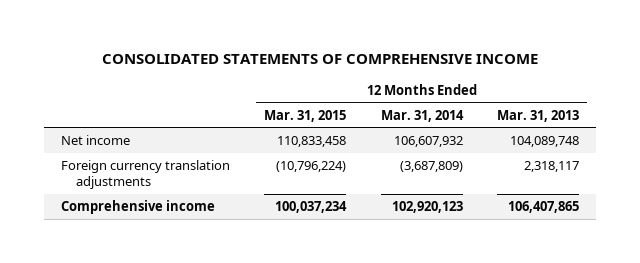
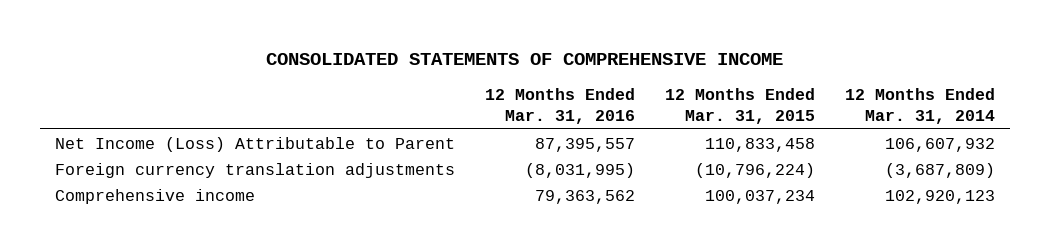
- | 12 Months Ended Mar. 31, 2015 | 12 Months Ended Mar. 31, 2014 | 12 Months Ended Mar. 31, 2013
+ | 12 Months Ended Mar. 31, 2016 | 12 Months Ended Mar. 31, 2015 | 12 Months Ended Mar. 31, 2014
- Net income | 110,833,458 | 106,607,932 | 104,089,748
+ Net Income (Loss) Attributable to Parent | 87,395,557 | 110,833,458 | 106,607,932

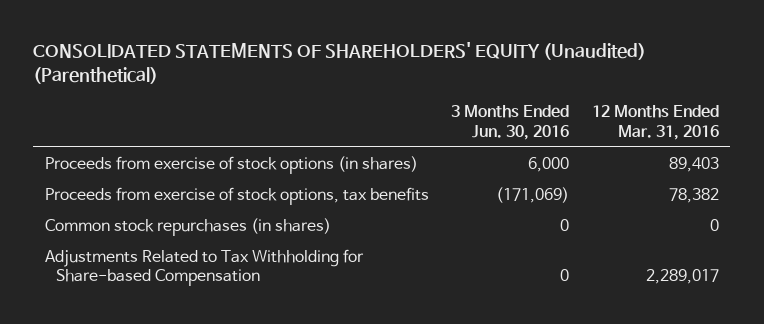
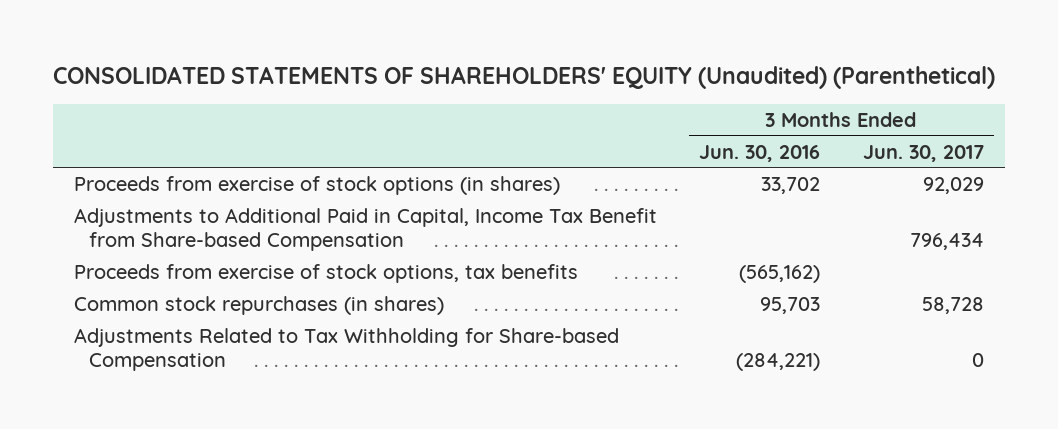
- | 3 Months Ended Jun. 30, 2016 | 12 Months Ended Mar. 31, 2016
+ | 3 Months Ended Jun. 30, 2016 | 3 Months Ended Jun. 30, 2017
- Proceeds from exercise of stock options (in shares) | 6,000 | 89,403
- Proceeds from exercise of stock options, tax benefits | (171,069) | 78,382
- Common stock repurchases (in shares) | 0 | 0
- Adjustments Related to Tax Withholding for Share-based Compensation | 0 | 2,289,017
+ Proceeds from exercise of stock options (in shares) | 33,702 | 92,029
+ Adjustments to Additional Paid in Capital, Income Tax Benefit from Share-based Compensation | | 796,434
+ Proceeds from exercise of stock options, tax benefits | (565,162) |
+ Common stock repurchases (in shares) | 95,703 | 58,728
+ Adjustments Related to Tax Withholding for Share-based Compensation | (284,221) | 0

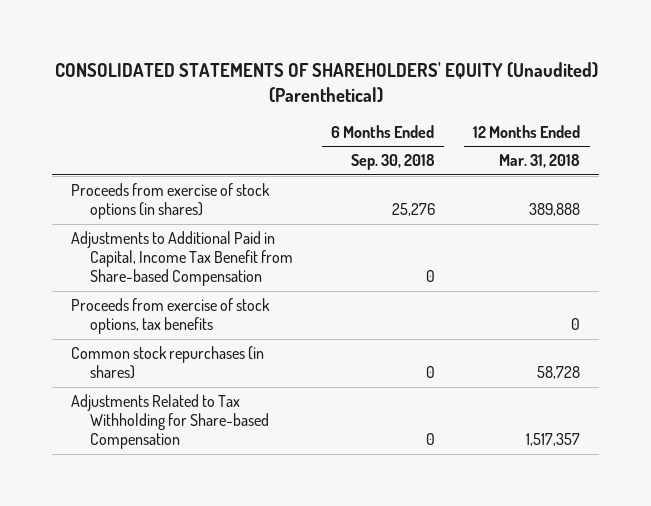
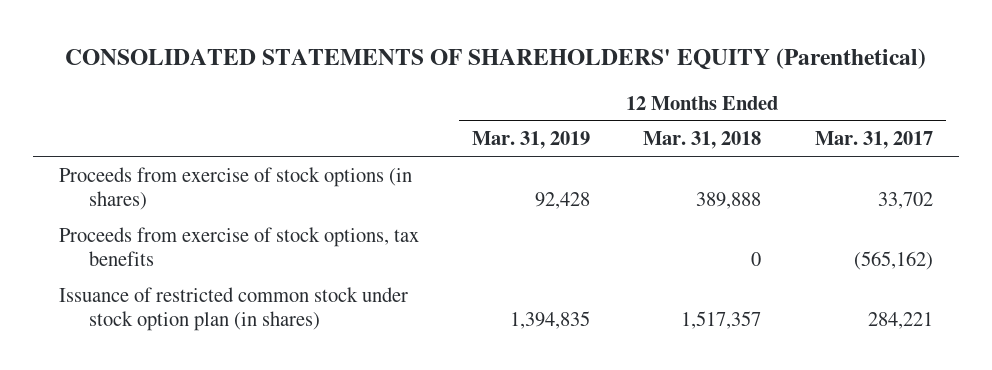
- CONSOLIDATED STATEMENTS OF SHAREHOLDERS' EQUITY (Unaudited) (Parenthetical)
+ CONSOLIDATED STATEMENTS OF SHAREHOLDERS' EQUITY (Parenthetical)
- | 6 Months Ended Sep. 30, 2018 | 12 Months Ended Mar. 31, 2018
+ | 12 Months Ended Mar. 31, 2019 | 12 Months Ended Mar. 31, 2018 | 12 Months Ended Mar. 31, 2017
- Adjustments to Additional Paid in Capital, Income Tax Benefit from Share-based Compensation | 0 |
- Common stock repurchases (in shares) | 0 | 58,728
- Adjustments Related to Tax Withholding for Share-based Compensation | 0 | 1,517,357
+ Issuance of restricted common stock under stock option plan (in shares) | 1,394,835 | 1,517,357 | 284,221

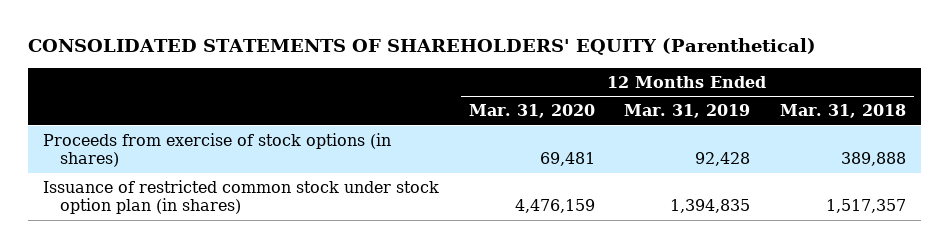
- | 12 Months Ended Mar. 31, 2019 | 12 Months Ended Mar. 31, 2018 | 12 Months Ended Mar. 31, 2017
+ | 12 Months Ended Mar. 31, 2020 | 12 Months Ended Mar. 31, 2019 | 12 Months Ended Mar. 31, 2018
- Proceeds from exercise of stock options, tax benefits | | 0 | (565,162)

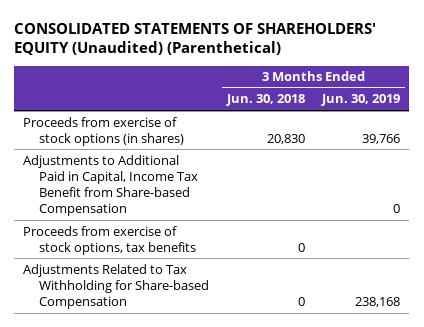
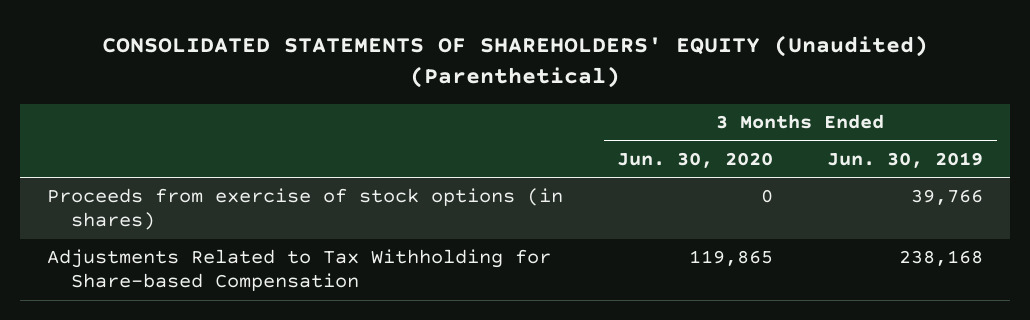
- | 3 Months Ended Jun. 30, 2018 | 3 Months Ended Jun. 30, 2019
+ | 3 Months Ended Jun. 30, 2020 | 3 Months Ended Jun. 30, 2019
- Adjustments to Additional Paid in Capital, Income Tax Benefit from Share-based Compensation | | 0
- Proceeds from exercise of stock options, tax benefits | 0 |

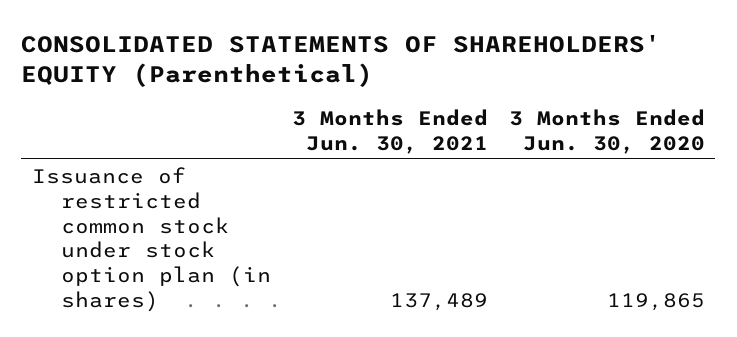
- CONSOLIDATED STATEMENTS OF SHAREHOLDERS' EQUITY (Unaudited) (Parenthetical)
+ CONSOLIDATED STATEMENTS OF SHAREHOLDERS' EQUITY (Parenthetical)
- | 3 Months Ended Jun. 30, 2020 | 3 Months Ended Jun. 30, 2019
+ | 3 Months Ended Jun. 30, 2021 | 3 Months Ended Jun. 30, 2020
- Proceeds from exercise of stock options (in shares) | 0 | 39,766
- Adjustments Related to Tax Withholding for Share-based Compensation | 119,865 | 238,168
+ Issuance of restricted common stock under stock option plan (in shares) | 137,489 | 119,865

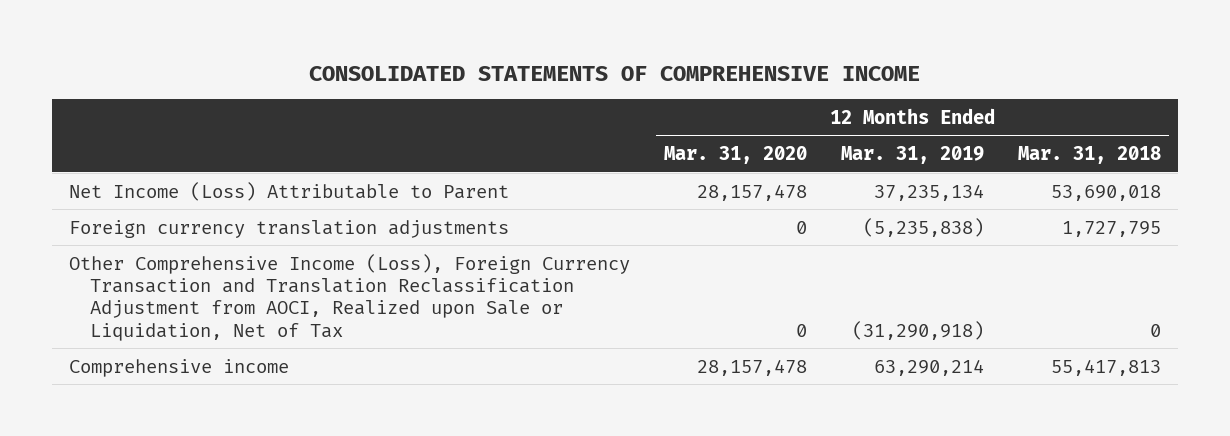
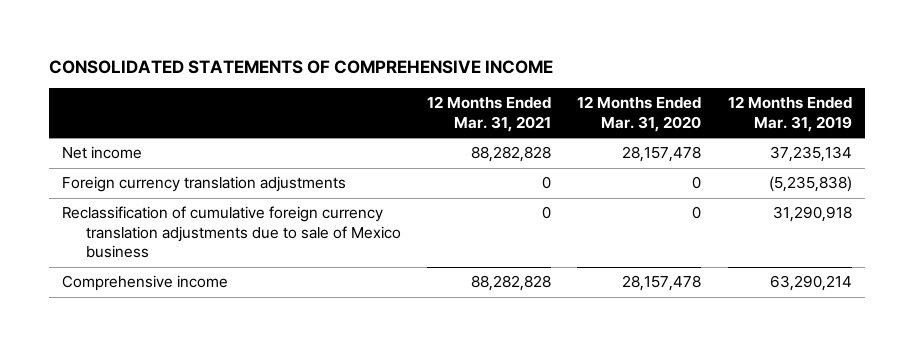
- | 12 Months Ended Mar. 31, 2020 | 12 Months Ended Mar. 31, 2019 | 12 Months Ended Mar. 31, 2018
+ | 12 Months Ended Mar. 31, 2021 | 12 Months Ended Mar. 31, 2020 | 12 Months Ended Mar. 31, 2019
- Net Income (Loss) Attributable to Parent | 28,157,478 | 37,235,134 | 53,690,018
+ Net income | 88,282,828 | 28,157,478 | 37,235,134
- Other Comprehensive Income (Loss), Foreign Currency Transaction and Translation Reclassification Adjustment from AOCI, Realized upon Sale or Liquidation, Net of Tax | 0 | (31,290,918) | 0
+ Reclassification of cumulative foreign currency translation adjustments due to sale of Mexico business | 0 | 0 | 31,290,918

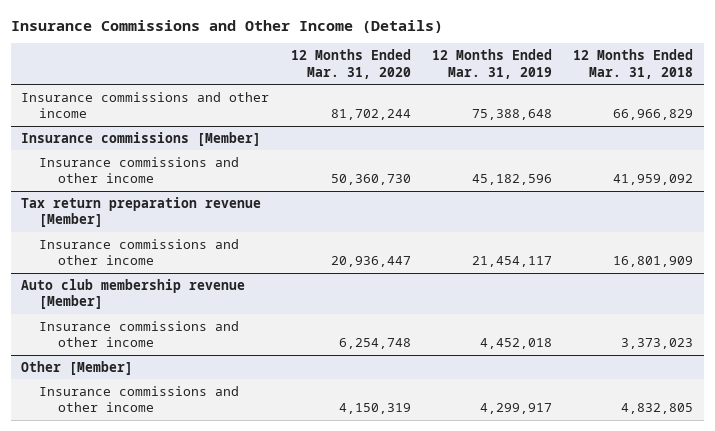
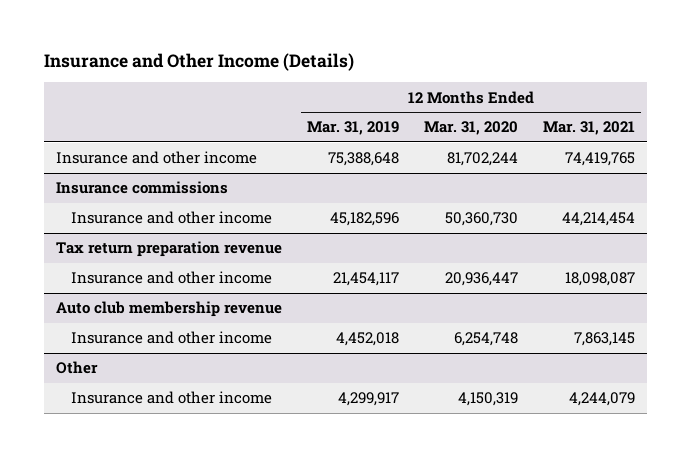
- Insurance Commissions and Other Income (Details)
+ Insurance and Other Income (Details)
- | 12 Months Ended Mar. 31, 2020 | 12 Months Ended Mar. 31, 2019 | 12 Months Ended Mar. 31, 2018
+ | 12 Months Ended Mar. 31, 2019 | 12 Months Ended Mar. 31, 2020 | 12 Months Ended Mar. 31, 2021
- Insurance commissions and other income | 81,702,244 | 75,388,648 | 66,966,829
- Insurance commissions [Member]
- Insurance commissions and other income | 50,360,730 | 45,182,596 | 41,959,092
- Tax return preparation revenue [Member]
- Insurance commissions and other income | 20,936,447 | 21,454,117 | 16,801,909
- Auto club membership revenue [Member]
- Insurance commissions and other income | 6,254,748 | 4,452,018 | 3,373,023
- Other [Member]
- Insurance commissions and other income | 4,150,319 | 4,299,917 | 4,832,805
+ Insurance and other income | 75,388,648 | 81,702,244 | 74,419,765
+ Insurance commissions
+ Insurance and other income | 45,182,596 | 50,360,730 | 44,214,454
+ Tax return preparation revenue
+ Insurance and other income | 21,454,117 | 20,936,447 | 18,098,087
+ Auto club membership revenue
+ Insurance and other income | 4,452,018 | 6,254,748 | 7,863,145
+ Other
+ Insurance and other income | 4,299,917 | 4,150,319 | 4,244,079

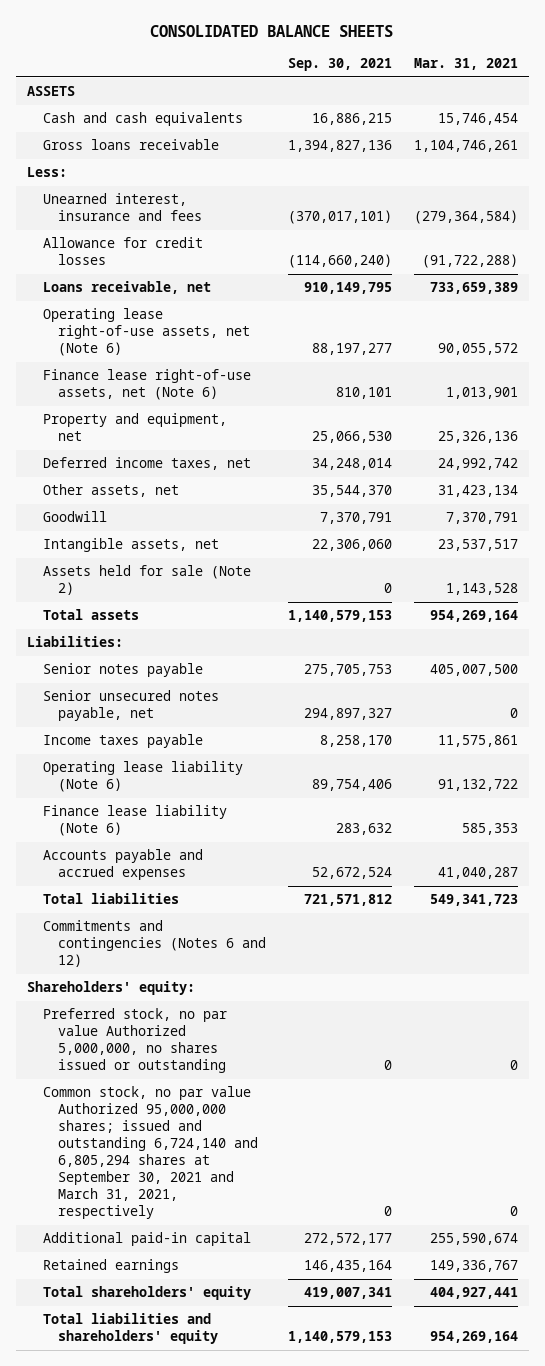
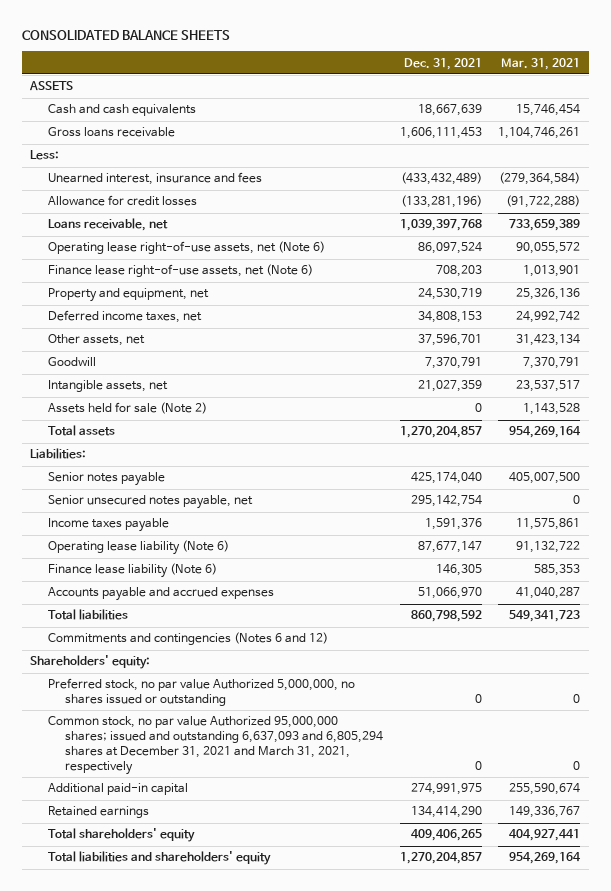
- | Sep. 30, 2021 | Mar. 31, 2021
+ | Dec. 31, 2021 | Mar. 31, 2021
- Common stock, no par value Authorized 95,000,000 shares; issued and outstanding 6,724,140 and 6,805,294 shares at September 30, 2021 and March 31, 2021, respectively | 0 | 0
+ Common stock, no par value Authorized 95,000,000 shares; issued and outstanding 6,637,093 and 6,805,294 shares at December 31, 2021 and March 31, 2021, respectively | 0 | 0

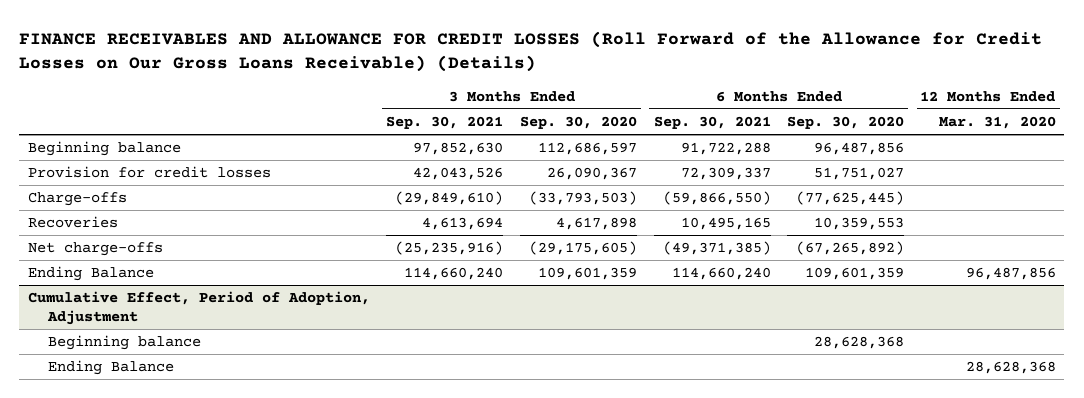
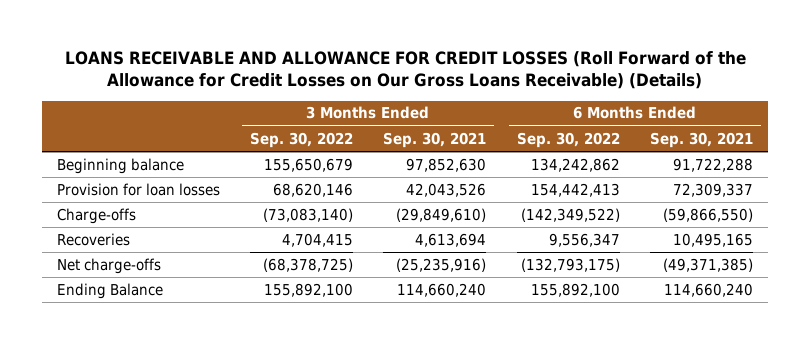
- FINANCE RECEIVABLES AND ALLOWANCE FOR CREDIT LOSSES (Roll Forward of the Allowance for Credit Losses on Our Gross Loans Receivable) (Details)
+ LOANS RECEIVABLE AND ALLOWANCE FOR CREDIT LOSSES (Roll Forward of the Allowance for Credit Losses on Our Gross Loans Receivable) (Details)
- | 3 Months Ended Sep. 30, 2021 | 3 Months Ended Sep. 30, 2020 | 6 Months Ended Sep. 30, 2021 | 6 Months Ended Sep. 30, 2020 | 12 Months Ended Mar. 31, 2020
+ | 3 Months Ended Sep. 30, 2022 | 3 Months Ended Sep. 30, 2021 | 6 Months Ended Sep. 30, 2022 | 6 Months Ended Sep. 30, 2021
- Provision for credit losses | 42,043,526 | 26,090,367 | 72,309,337 | 51,751,027 |
+ Provision for loan losses | 68,620,146 | 42,043,526 | 154,442,413 | 72,309,337
- Cumulative Effect, Period of Adoption, Adjustment
- Beginning balance | | | | 28,628,368 |
- Ending Balance | | | | | 28,628,368

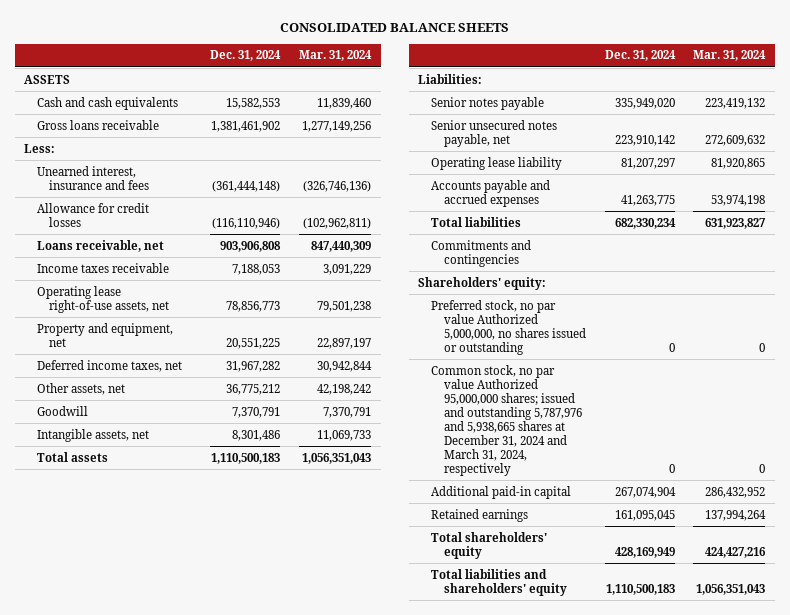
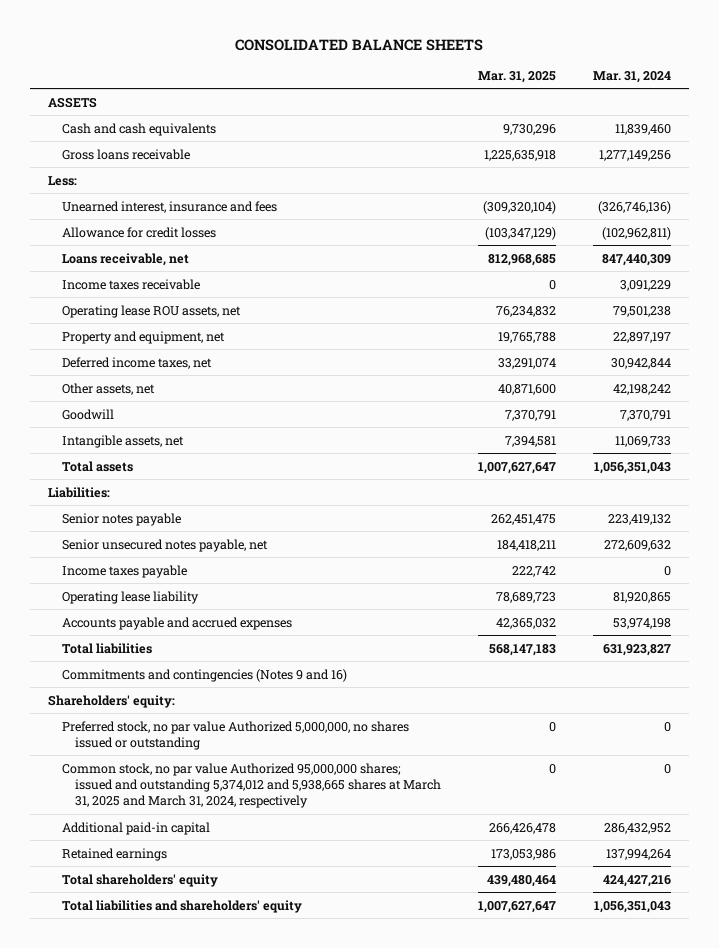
- | Dec. 31, 2024 | Mar. 31, 2024
+ | Mar. 31, 2025 | Mar. 31, 2024
- Operating lease right-of-use assets, net | 78,856,773 | 79,501,238
+ Operating lease ROU assets, net | 76,234,832 | 79,501,238
+ Income taxes payable | 222,742 | 0
- Commitments and contingencies
+ Commitments and contingencies (Notes 9 and 16)
- Common stock, no par value Authorized 95,000,000 shares; issued and outstanding 5,787,976 and 5,938,665 shares at December 31, 2024 and March 31, 2024, respectively | 0 | 0
+ Common stock, no par value Authorized 95,000,000 shares; issued and outstanding 5,374,012 and 5,938,665 shares at March 31, 2025 and March 31, 2024, respectively | 0 | 0

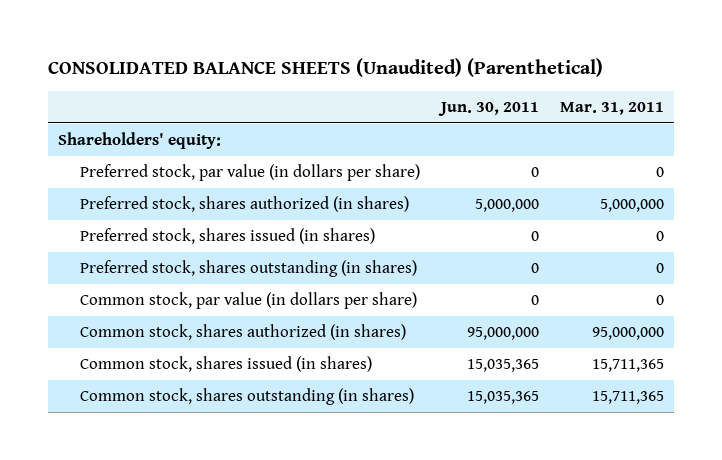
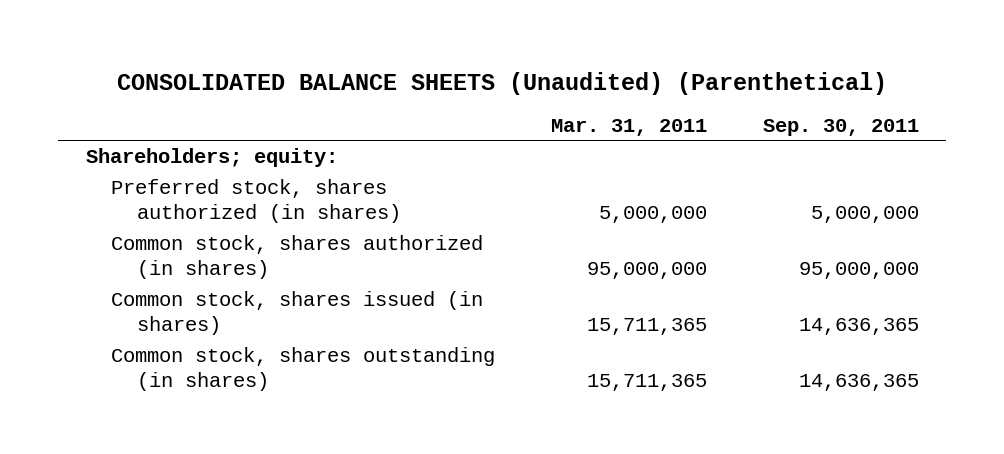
- | Jun. 30, 2011 | Mar. 31, 2011
+ | Mar. 31, 2011 | Sep. 30, 2011
- Shareholders' equity:
- Preferred stock, par value (in dollars per share) | 0 | 0
+ Shareholders; equity:
- Preferred stock, shares issued (in shares) | 0 | 0
- Preferred stock, shares outstanding (in shares) | 0 | 0
- Common stock, par value (in dollars per share) | 0 | 0

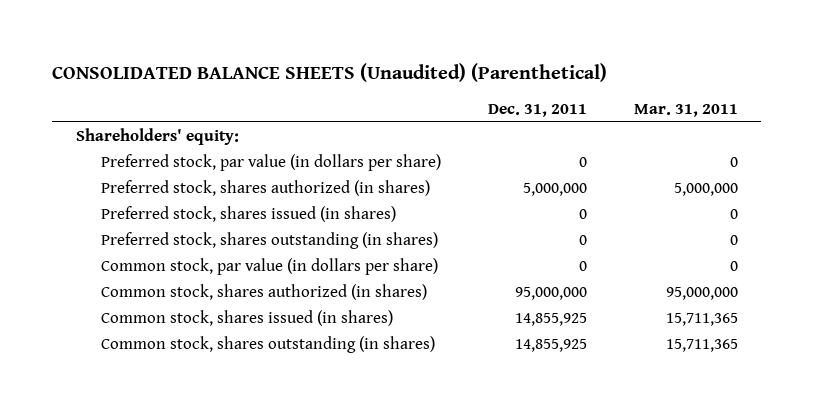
- | Mar. 31, 2011 | Sep. 30, 2011
+ | Dec. 31, 2011 | Mar. 31, 2011
- Shareholders; equity:
+ Shareholders' equity:
+ Preferred stock, par value (in dollars per share) | 0 | 0
+ Preferred stock, shares issued (in shares) | 0 | 0
+ Preferred stock, shares outstanding (in shares) | 0 | 0
+ Common stock, par value (in dollars per share) | 0 | 0

